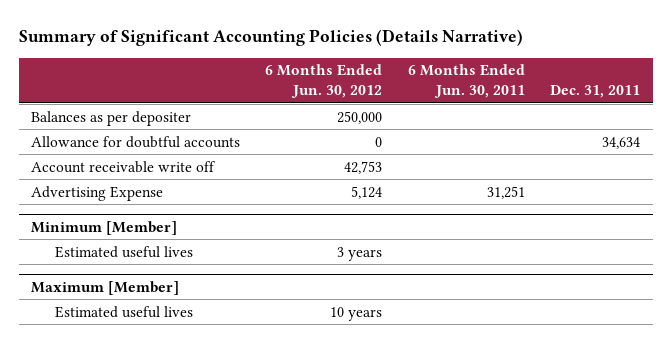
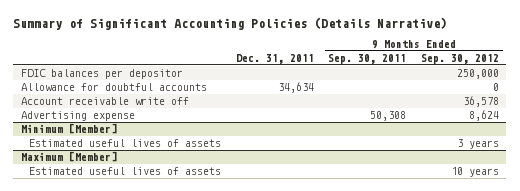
- | 6 Months Ended Jun. 30, 2012 | 6 Months Ended Jun. 30, 2011 | Dec. 31, 2011
+ | Dec. 31, 2011 | 9 Months Ended Sep. 30, 2011 | 9 Months Ended Sep. 30, 2012
- Balances as per depositer | 250,000 | |
+ FDIC balances per depositor | | | 250,000
- Advertising Expense | 5,124 | 31,251 |
+ Advertising expense | | 50,308 | 8,624
@ Minimum [Member]
- Estimated useful lives | 3 years | |
+ Estimated useful lives of assets | | | 3 years
@ Maximum [Member]
- Estimated useful lives | 10 years | |
+ Estimated useful lives of assets | | | 10 years

